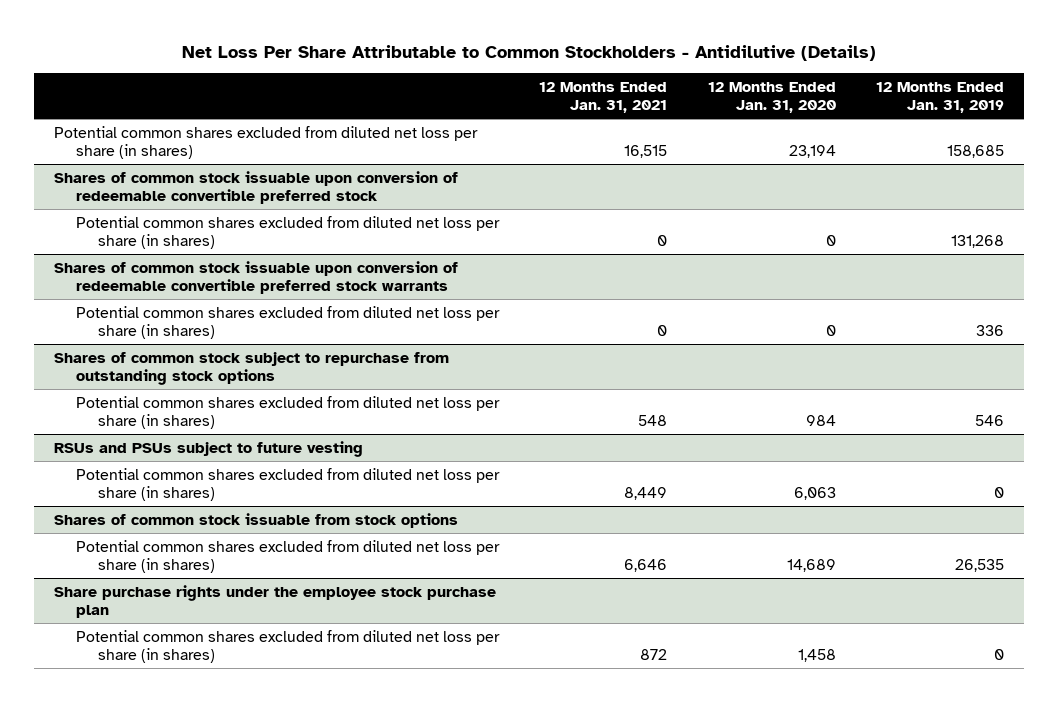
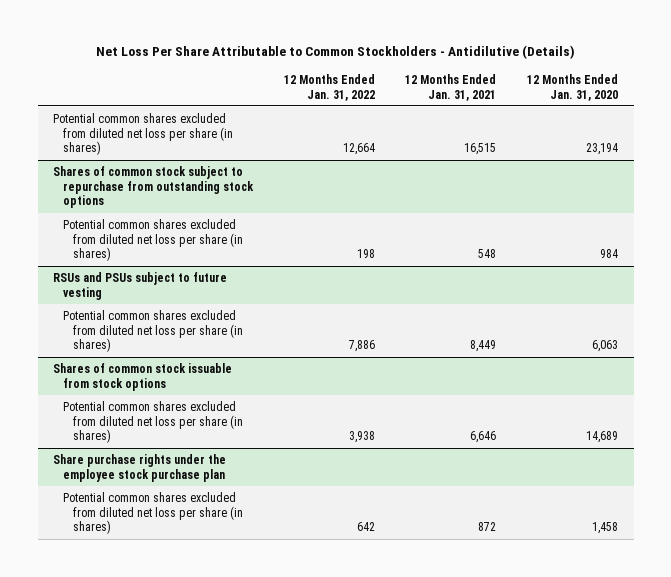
- | 12 Months Ended Jan. 31, 2021 | 12 Months Ended Jan. 31, 2020 | 12 Months Ended Jan. 31, 2019
+ | 12 Months Ended Jan. 31, 2022 | 12 Months Ended Jan. 31, 2021 | 12 Months Ended Jan. 31, 2020
- Shares of common stock issuable upon conversion of redeemable convertible preferred stock
- Potential common shares excluded from diluted net loss per share (in shares) | 0 | 0 | 131,268
- Shares of common stock issuable upon conversion of redeemable convertible preferred stock warrants
- Potential common shares excluded from diluted net loss per share (in shares) | 0 | 0 | 336

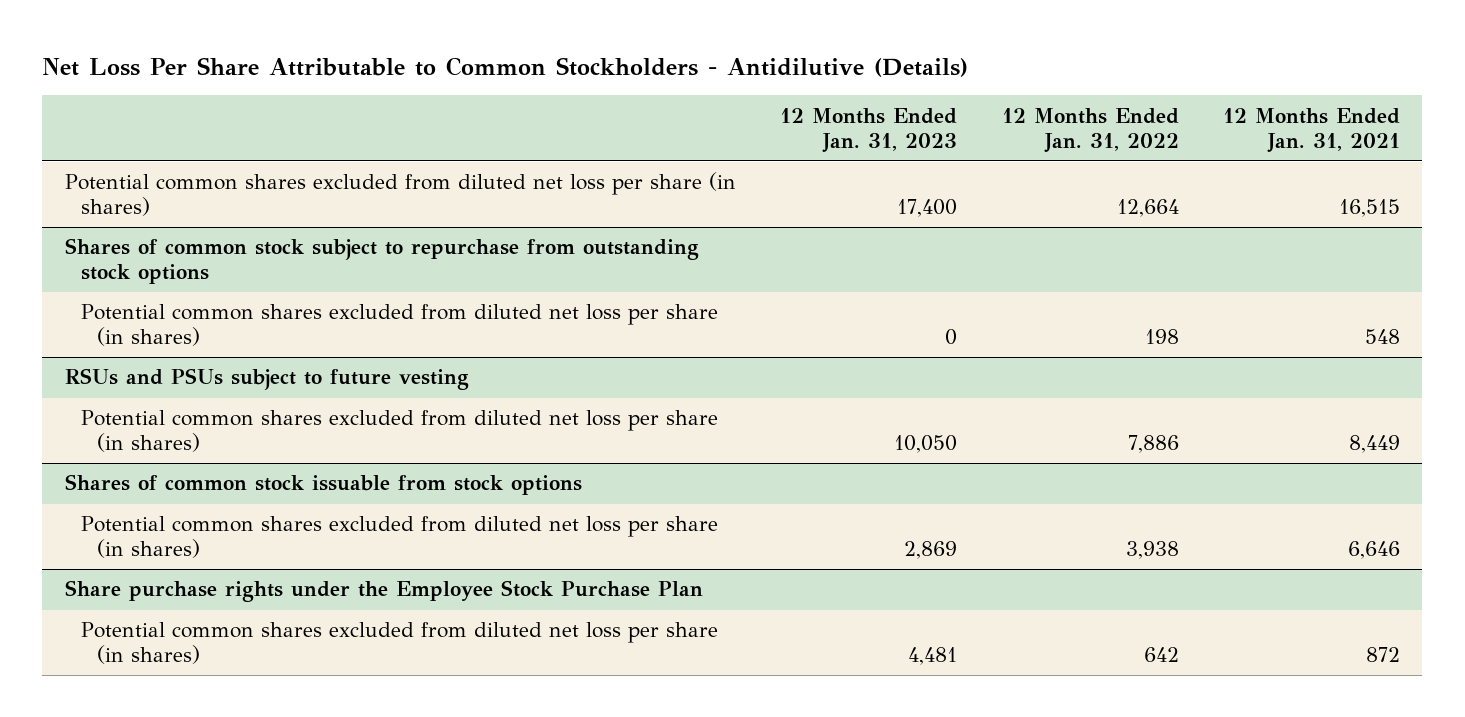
- | 12 Months Ended Jan. 31, 2022 | 12 Months Ended Jan. 31, 2021 | 12 Months Ended Jan. 31, 2020
+ | 12 Months Ended Jan. 31, 2023 | 12 Months Ended Jan. 31, 2022 | 12 Months Ended Jan. 31, 2021
- Share purchase rights under the employee stock purchase plan
+ Share purchase rights under the Employee Stock Purchase Plan

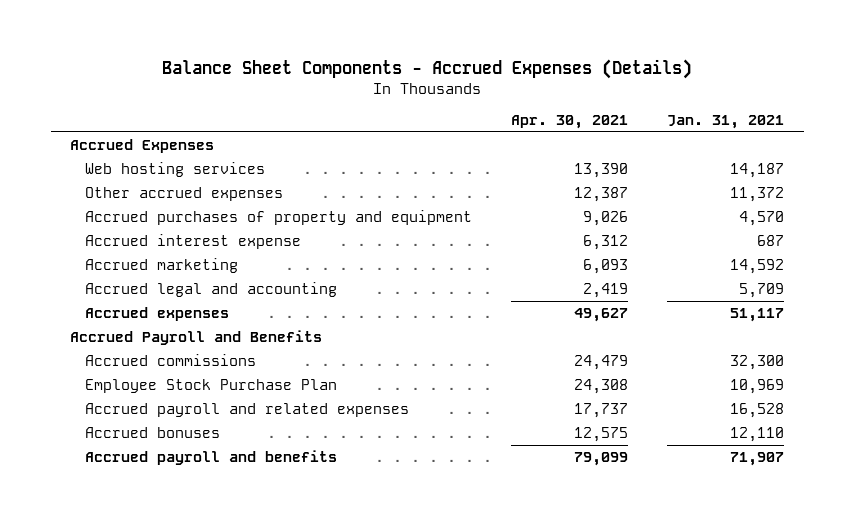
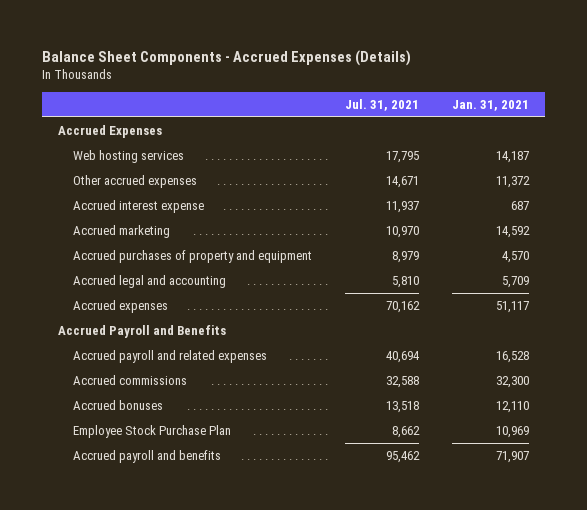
- | Apr. 30, 2021 | Jan. 31, 2021
+ | Jul. 31, 2021 | Jan. 31, 2021
moved down: Accrued purchases of property and equipment | 8,979 | 4,570
moved down: Accrued commissions | 32,588 | 32,300
moved down: Employee Stock Purchase Plan | 8,662 | 10,969

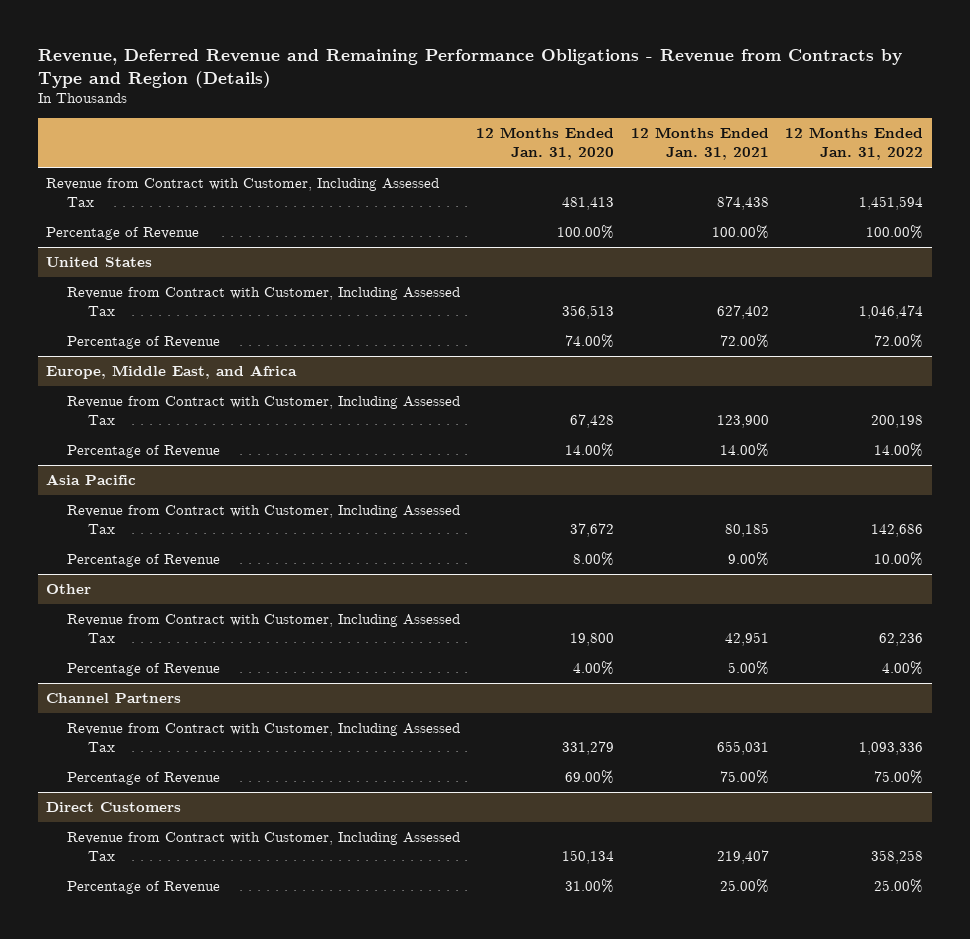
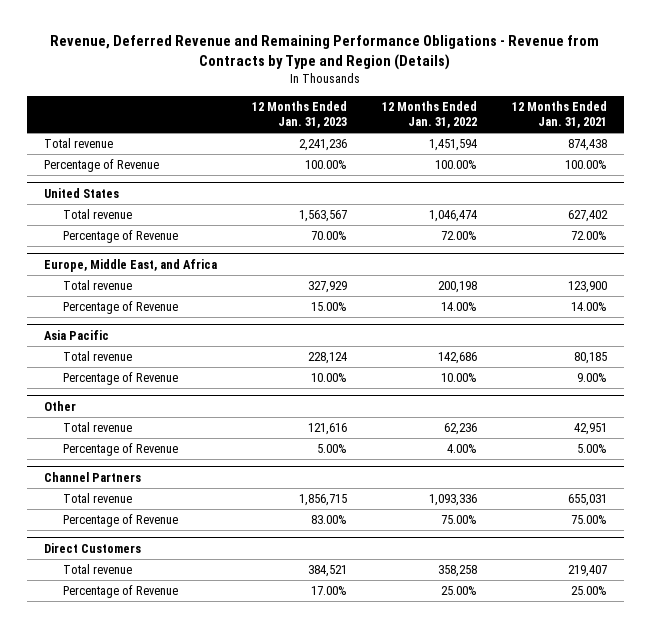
- | 12 Months Ended Jan. 31, 2020 | 12 Months Ended Jan. 31, 2021 | 12 Months Ended Jan. 31, 2022
+ | 12 Months Ended Jan. 31, 2023 | 12 Months Ended Jan. 31, 2022 | 12 Months Ended Jan. 31, 2021
- Revenue from Contract with Customer, Including Assessed Tax | 481,413 | 874,438 | 1,451,594
+ Total revenue | 2,241,236 | 1,451,594 | 874,438
@ United States
- Revenue from Contract with Customer, Including Assessed Tax | 356,513 | 627,402 | 1,046,474
+ Total revenue | 1,563,567 | 1,046,474 | 627,402
@ Europe, Middle East, and Africa
- Revenue from Contract with Customer, Including Assessed Tax | 67,428 | 123,900 | 200,198
+ Total revenue | 327,929 | 200,198 | 123,900
@ Asia Pacific
- Revenue from Contract with Customer, Including Assessed Tax | 37,672 | 80,185 | 142,686
+ Total revenue | 228,124 | 142,686 | 80,185
@ Other
- Revenue from Contract with Customer, Including Assessed Tax | 19,800 | 42,951 | 62,236
+ Total revenue | 121,616 | 62,236 | 42,951
@ Channel Partners
- Revenue from Contract with Customer, Including Assessed Tax | 331,279 | 655,031 | 1,093,336
+ Total revenue | 1,856,715 | 1,093,336 | 655,031
@ Direct Customers
- Revenue from Contract with Customer, Including Assessed Tax | 150,134 | 219,407 | 358,258
+ Total revenue | 384,521 | 358,258 | 219,407

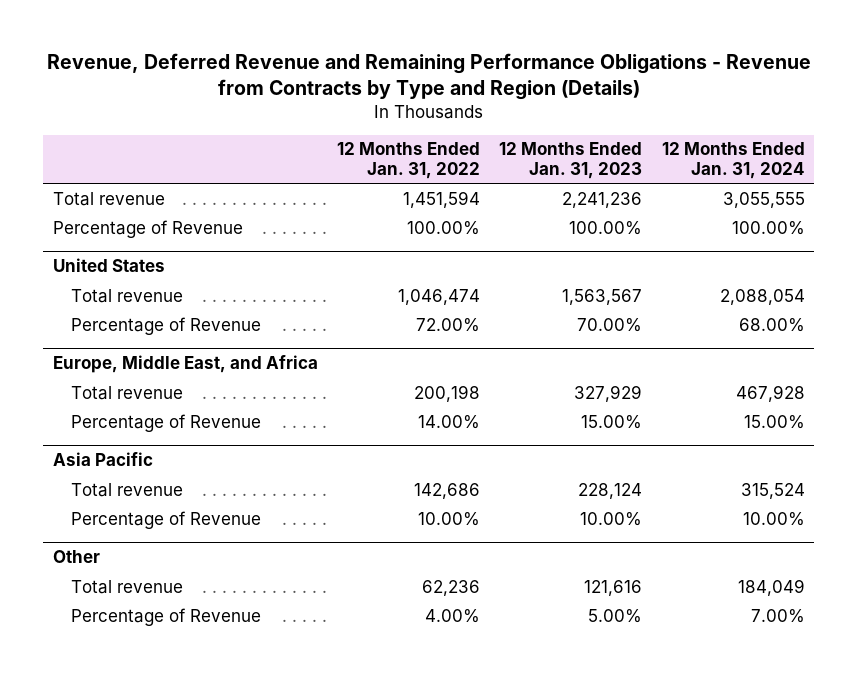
- | 12 Months Ended Jan. 31, 2023 | 12 Months Ended Jan. 31, 2022 | 12 Months Ended Jan. 31, 2021
+ | 12 Months Ended Jan. 31, 2022 | 12 Months Ended Jan. 31, 2023 | 12 Months Ended Jan. 31, 2024
- Channel Partners
- Total revenue | 1,856,715 | 1,093,336 | 655,031
- Percentage of Revenue | 83.00% | 75.00% | 75.00%
- Direct Customers
- Total revenue | 384,521 | 358,258 | 219,407
- Percentage of Revenue | 17.00% | 25.00% | 25.00%

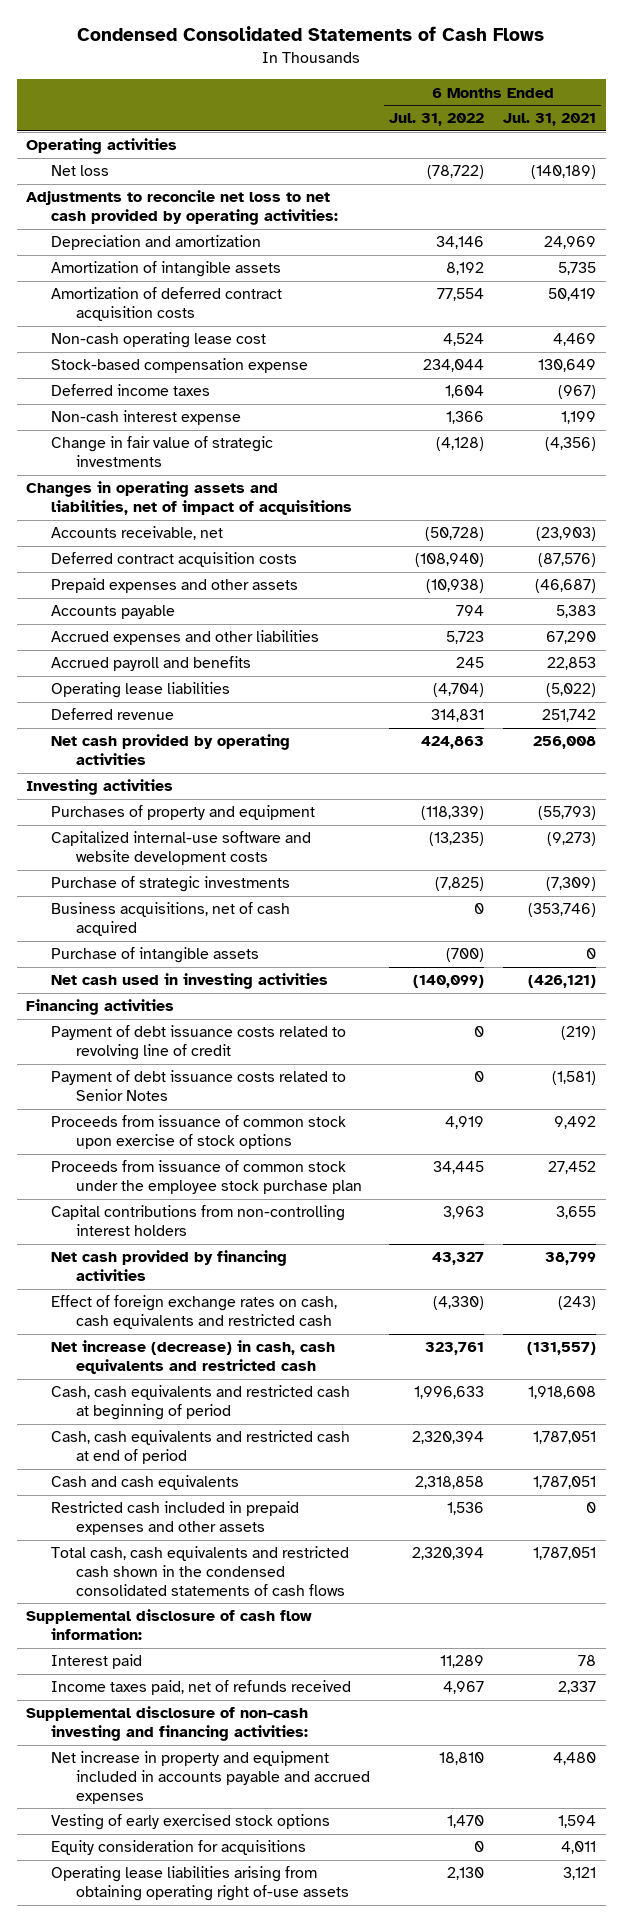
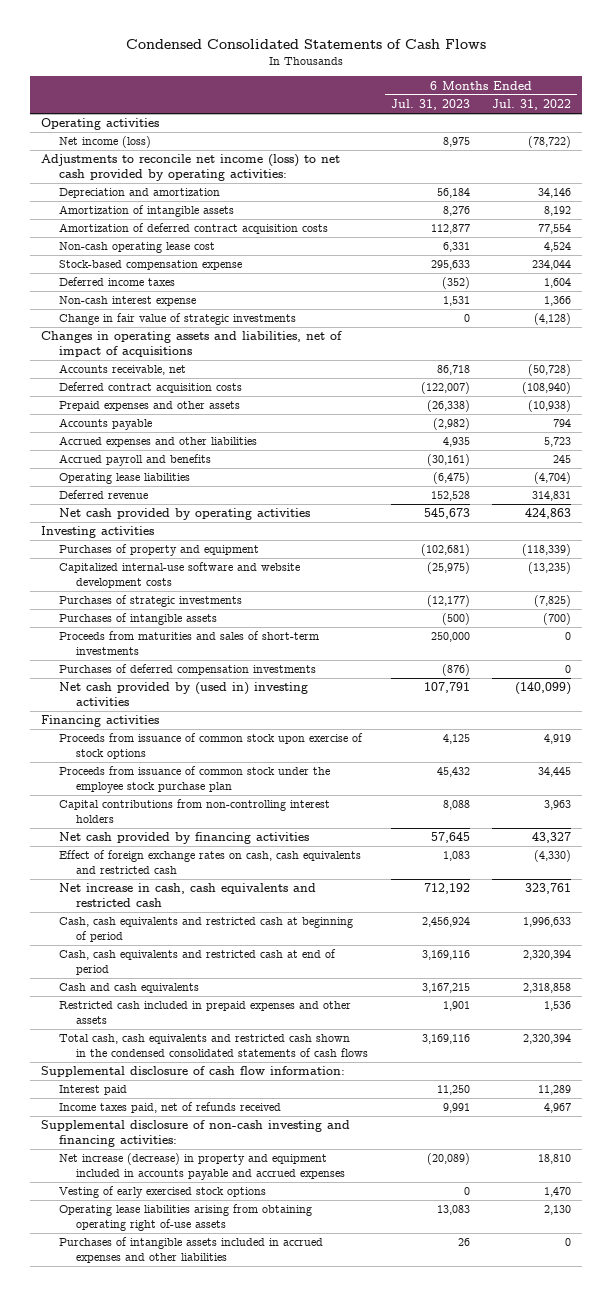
- | 6 Months Ended Jul. 31, 2022 | 6 Months Ended Jul. 31, 2021
+ | 6 Months Ended Jul. 31, 2023 | 6 Months Ended Jul. 31, 2022
- Net loss | (78,722) | (140,189)
- Adjustments to reconcile net loss to net cash provided by operating activities:
+ Net income (loss) | 8,975 | (78,722)
+ Adjustments to reconcile net income (loss) to net cash provided by operating activities:
- Purchase of strategic investments | (7,825) | (7,309)
- Business acquisitions, net of cash acquired | 0 | (353,746)
- Purchase of intangible assets | (700) | 0
- Net cash used in investing activities | (140,099) | (426,121)
+ Purchases of strategic investments | (12,177) | (7,825)
+ Purchases of intangible assets | (500) | (700)
+ Proceeds from maturities and sales of short-term investments | 250,000 | 0
+ Purchases of deferred compensation investments | (876) | 0
+ Net cash provided by (used in) investing activities | 107,791 | (140,099)
- Payment of debt issuance costs related to revolving line of credit | 0 | (219)
- Payment of debt issuance costs related to Senior Notes | 0 | (1,581)
- Net increase (decrease) in cash, cash equivalents and restricted cash | 323,761 | (131,557)
+ Net increase in cash, cash equivalents and restricted cash | 712,192 | 323,761
- Net increase in property and equipment included in accounts payable and accrued expenses | 18,810 | 4,480
+ Net increase (decrease) in property and equipment included in accounts payable and accrued expenses | (20,089) | 18,810
- Equity consideration for acquisitions | 0 | 4,011
+ Purchases of intangible assets included in accrued expenses and other liabilities | 26 | 0

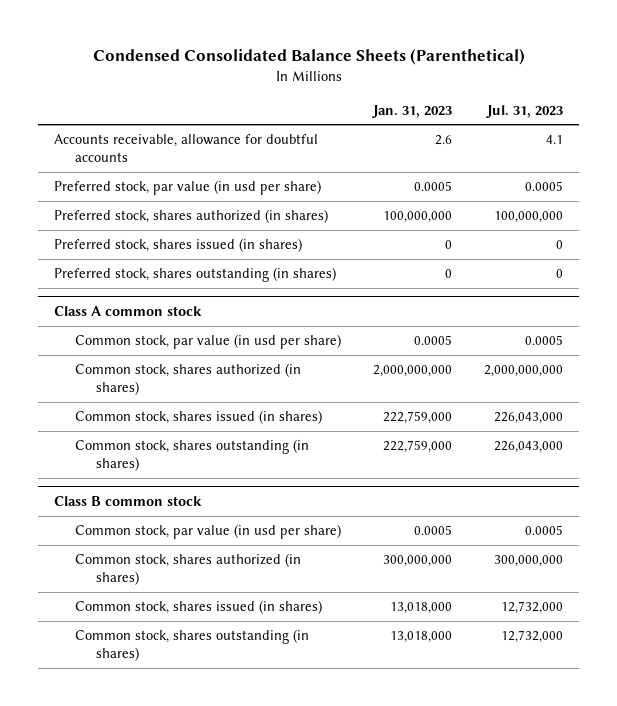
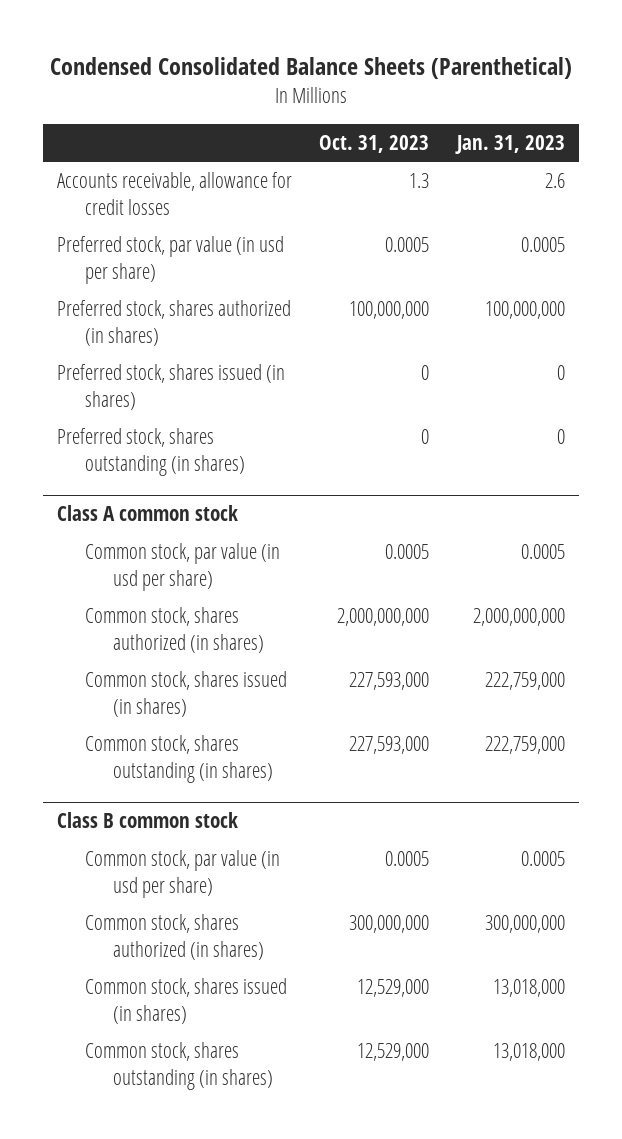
- | Jan. 31, 2023 | Jul. 31, 2023
+ | Oct. 31, 2023 | Jan. 31, 2023
- Accounts receivable, allowance for doubtful accounts | 2.6 | 4.1
+ Accounts receivable, allowance for credit losses | 1.3 | 2.6

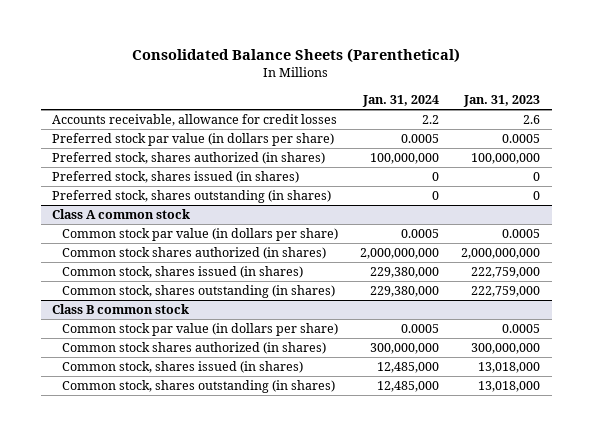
- Condensed Consolidated Balance Sheets (Parenthetical)
+ Consolidated Balance Sheets (Parenthetical)
- | Oct. 31, 2023 | Jan. 31, 2023
+ | Jan. 31, 2024 | Jan. 31, 2023
- Preferred stock, par value (in usd per share) | 0.0005 | 0.0005
+ Preferred stock par value (in dollars per share) | 0.0005 | 0.0005
@ Class A common stock
- Common stock, par value (in usd per share) | 0.0005 | 0.0005
- Common stock, shares authorized (in shares) | 2,000,000,000 | 2,000,000,000
+ Common stock par value (in dollars per share) | 0.0005 | 0.0005
+ Common stock shares authorized (in shares) | 2,000,000,000 | 2,000,000,000
@ Class B common stock
- Common stock, par value (in usd per share) | 0.0005 | 0.0005
- Common stock, shares authorized (in shares) | 300,000,000 | 300,000,000
+ Common stock par value (in dollars per share) | 0.0005 | 0.0005
+ Common stock shares authorized (in shares) | 300,000,000 | 300,000,000

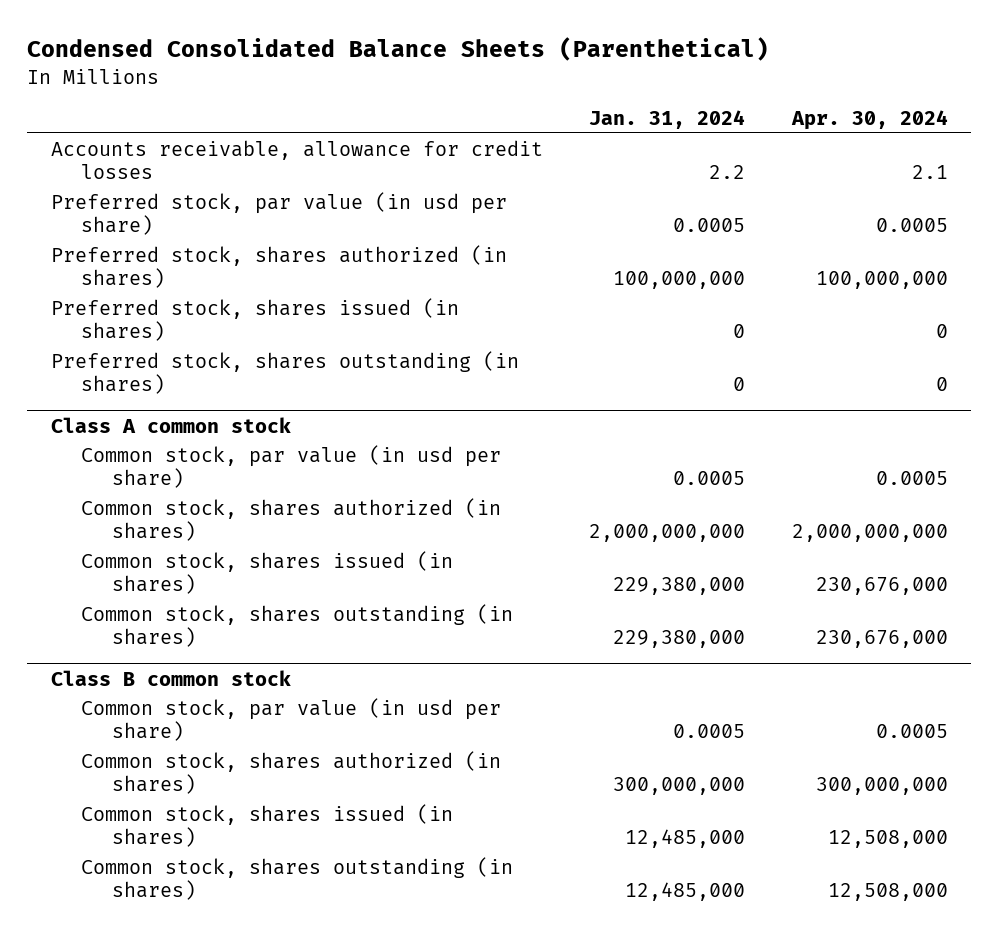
- Consolidated Balance Sheets (Parenthetical)
+ Condensed Consolidated Balance Sheets (Parenthetical)
- | Jan. 31, 2024 | Jan. 31, 2023
+ | Jan. 31, 2024 | Apr. 30, 2024
- Preferred stock par value (in dollars per share) | 0.0005 | 0.0005
+ Preferred stock, par value (in usd per share) | 0.0005 | 0.0005
@ Class A common stock
- Common stock par value (in dollars per share) | 0.0005 | 0.0005
- Common stock shares authorized (in shares) | 2,000,000,000 | 2,000,000,000
+ Common stock, par value (in usd per share) | 0.0005 | 0.0005
+ Common stock, shares authorized (in shares) | 2,000,000,000 | 2,000,000,000
@ Class B common stock
- Common stock par value (in dollars per share) | 0.0005 | 0.0005
- Common stock shares authorized (in shares) | 300,000,000 | 300,000,000
+ Common stock, par value (in usd per share) | 0.0005 | 0.0005
+ Common stock, shares authorized (in shares) | 300,000,000 | 300,000,000

